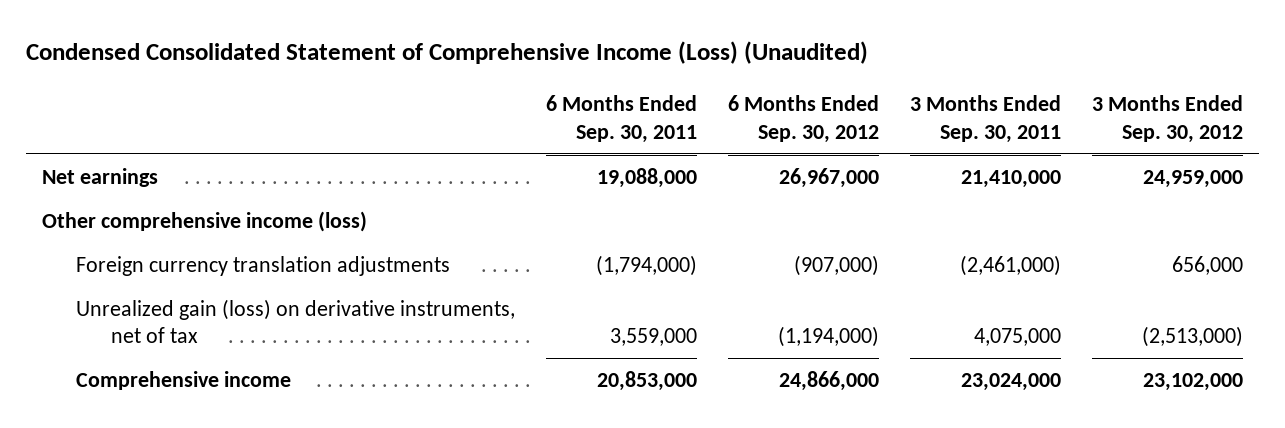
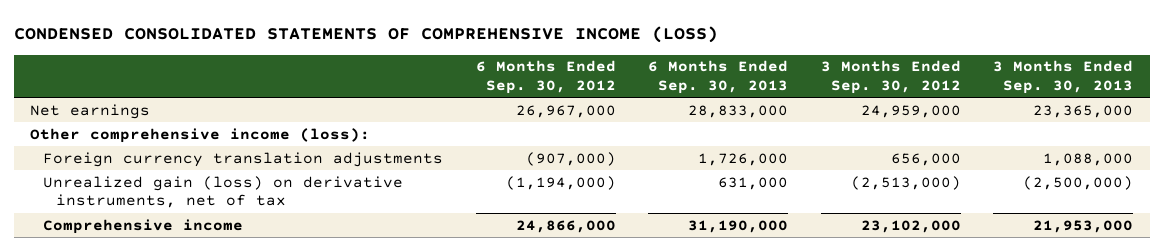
- Condensed Consolidated Statement of Comprehensive Income (Loss) (Unaudited)
+ CONDENSED CONSOLIDATED STATEMENTS OF COMPREHENSIVE INCOME (LOSS)
- | 6 Months Ended Sep. 30, 2011 | 6 Months Ended Sep. 30, 2012 | 3 Months Ended Sep. 30, 2011 | 3 Months Ended Sep. 30, 2012
+ | 6 Months Ended Sep. 30, 2012 | 6 Months Ended Sep. 30, 2013 | 3 Months Ended Sep. 30, 2012 | 3 Months Ended Sep. 30, 2013
- Other comprehensive income (loss)
+ Other comprehensive income (loss):

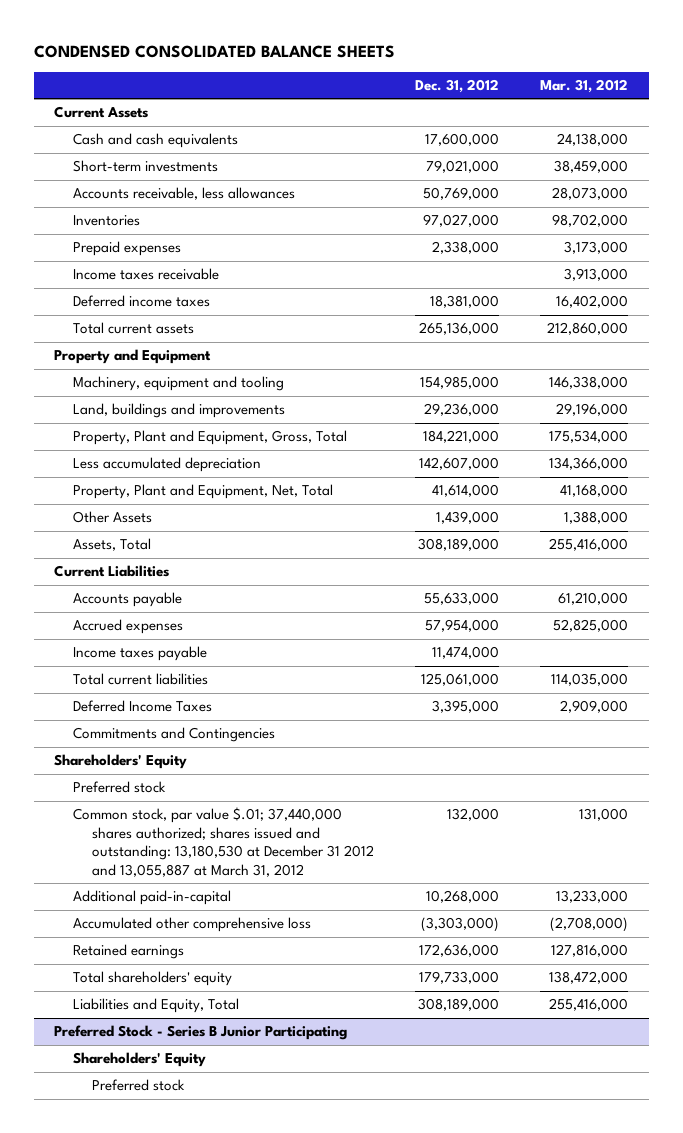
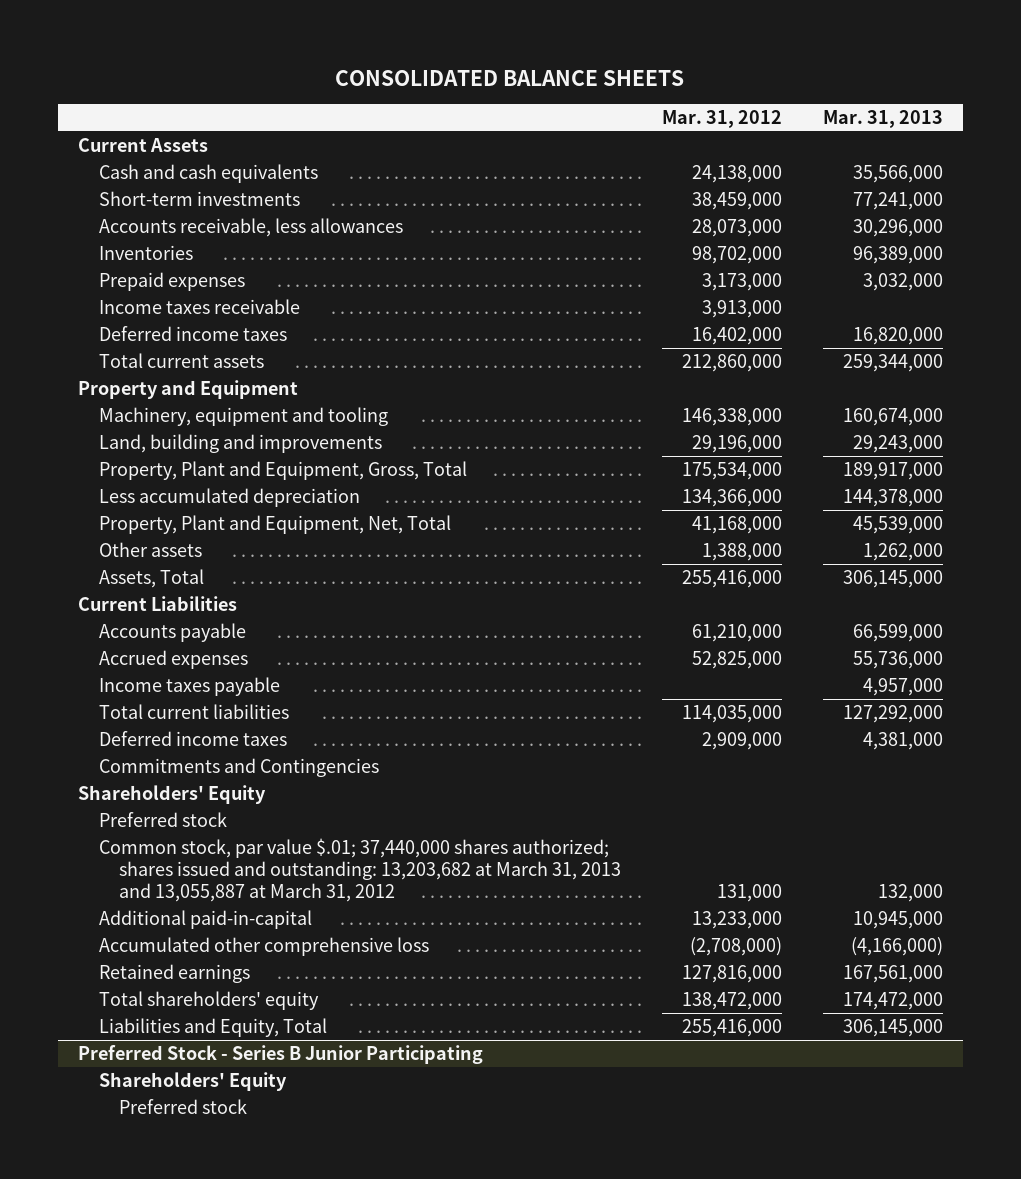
- CONDENSED CONSOLIDATED BALANCE SHEETS
+ CONSOLIDATED BALANCE SHEETS
- | Dec. 31, 2012 | Mar. 31, 2012
+ | Mar. 31, 2012 | Mar. 31, 2013
- Land, buildings and improvements | 29,236,000 | 29,196,000
+ Land, building and improvements | 29,196,000 | 29,243,000
- Other Assets | 1,439,000 | 1,388,000
+ Other assets | 1,388,000 | 1,262,000
- Deferred Income Taxes | 3,395,000 | 2,909,000
+ Deferred income taxes | 2,909,000 | 4,381,000
- Common stock, par value $.01; 37,440,000 shares authorized; shares issued and outstanding: 13,180,530 at December 31 2012 and 13,055,887 at March 31, 2012 | 132,000 | 131,000
+ Common stock, par value $.01; 37,440,000 shares authorized; shares issued and outstanding: 13,203,682 at March 31, 2013 and 13,055,887 at March 31, 2012 | 131,000 | 132,000

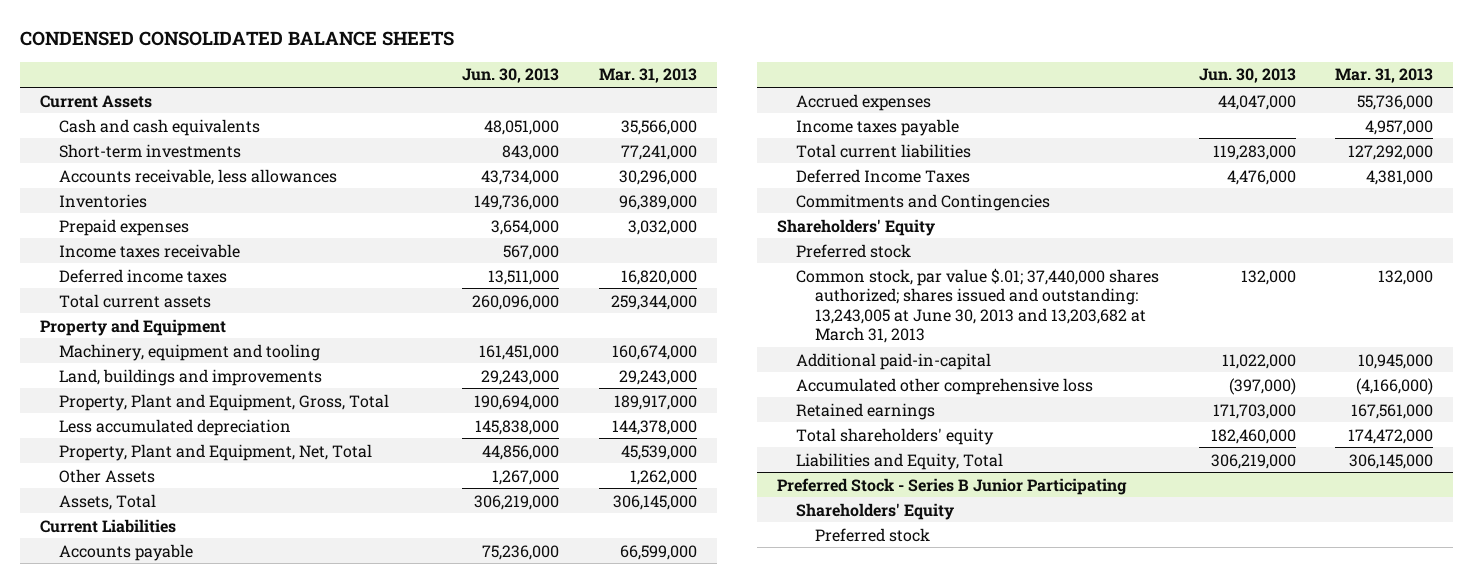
- CONSOLIDATED BALANCE SHEETS
+ CONDENSED CONSOLIDATED BALANCE SHEETS
- | Mar. 31, 2012 | Mar. 31, 2013
+ | Jun. 30, 2013 | Mar. 31, 2013
- Land, building and improvements | 29,196,000 | 29,243,000
+ Land, buildings and improvements | 29,243,000 | 29,243,000
- Other assets | 1,388,000 | 1,262,000
+ Other Assets | 1,267,000 | 1,262,000
- Deferred income taxes | 2,909,000 | 4,381,000
+ Deferred Income Taxes | 4,476,000 | 4,381,000
- Common stock, par value $.01; 37,440,000 shares authorized; shares issued and outstanding: 13,203,682 at March 31, 2013 and 13,055,887 at March 31, 2012 | 131,000 | 132,000
+ Common stock, par value $.01; 37,440,000 shares authorized; shares issued and outstanding: 13,243,005 at June 30, 2013 and 13,203,682 at March 31, 2013 | 132,000 | 132,000

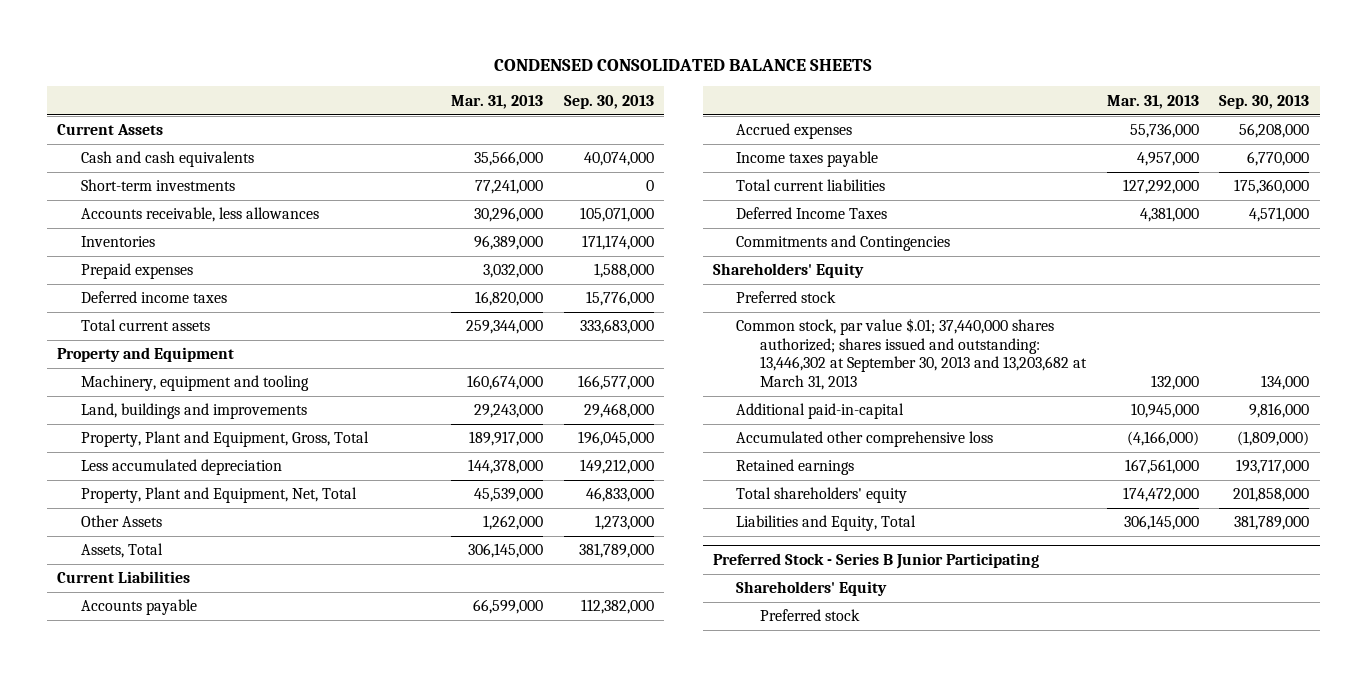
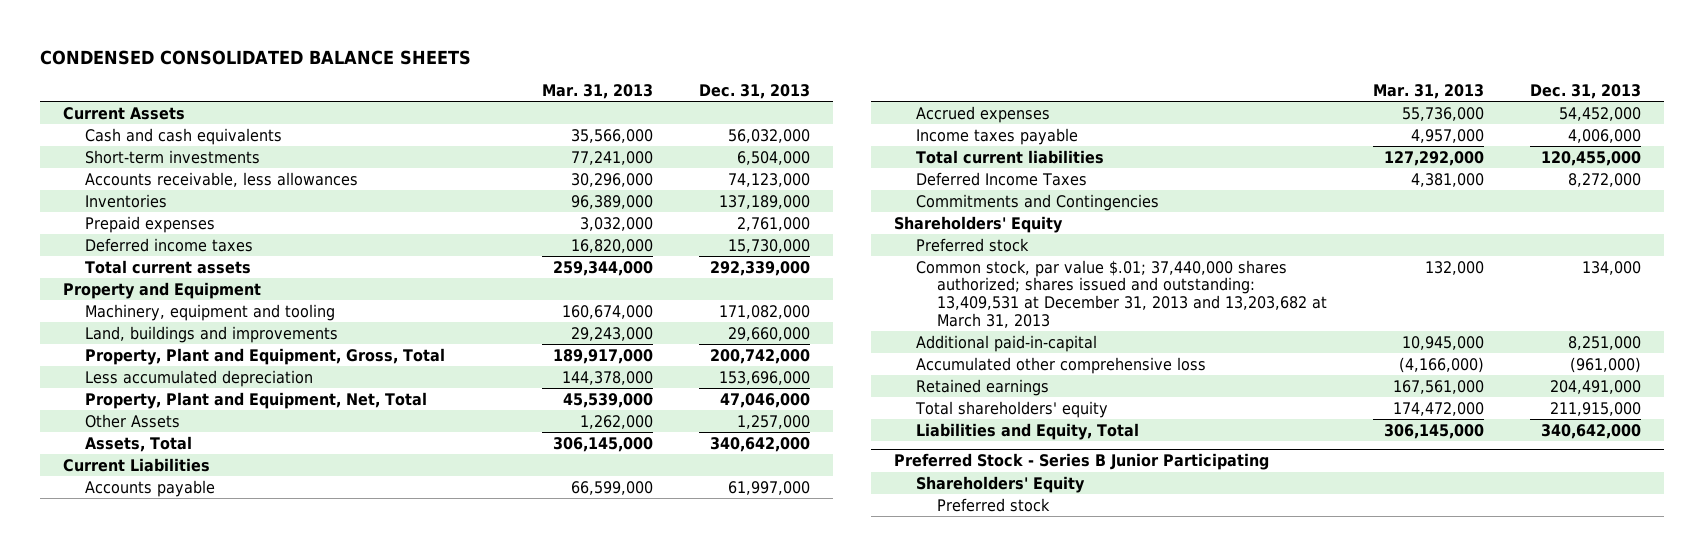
- | Mar. 31, 2013 | Sep. 30, 2013
+ | Mar. 31, 2013 | Dec. 31, 2013
- Common stock, par value $.01; 37,440,000 shares authorized; shares issued and outstanding: 13,446,302 at September 30, 2013 and 13,203,682 at March 31, 2013 | 132,000 | 134,000
+ Common stock, par value $.01; 37,440,000 shares authorized; shares issued and outstanding: 13,409,531 at December 31, 2013 and 13,203,682 at March 31, 2013 | 132,000 | 134,000

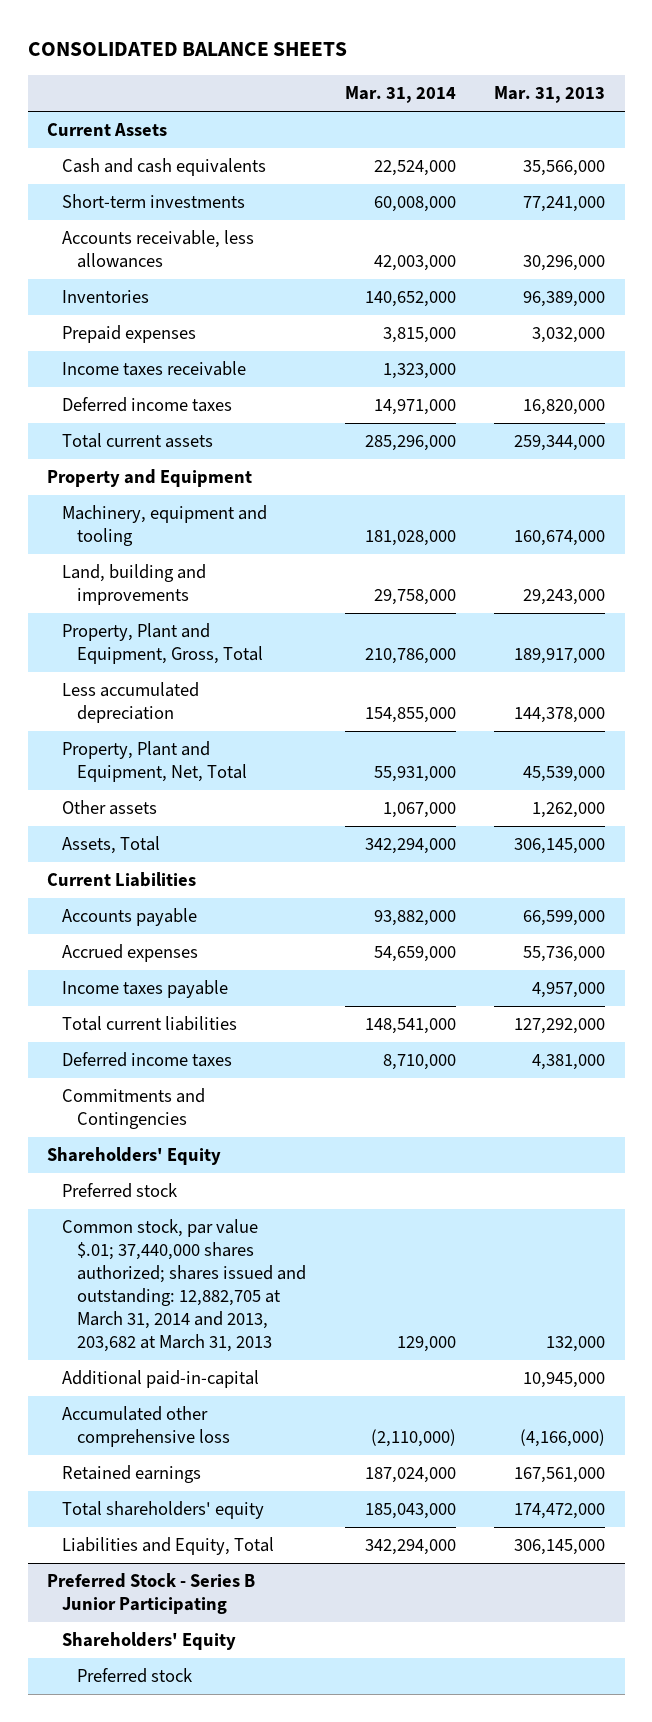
- CONDENSED CONSOLIDATED BALANCE SHEETS
+ CONSOLIDATED BALANCE SHEETS
- | Mar. 31, 2013 | Dec. 31, 2013
+ | Mar. 31, 2014 | Mar. 31, 2013
+ Income taxes receivable | 1,323,000 |
- Land, buildings and improvements | 29,243,000 | 29,660,000
+ Land, building and improvements | 29,758,000 | 29,243,000
- Other Assets | 1,262,000 | 1,257,000
+ Other assets | 1,067,000 | 1,262,000
- Deferred Income Taxes | 4,381,000 | 8,272,000
+ Deferred income taxes | 8,710,000 | 4,381,000
- Common stock, par value $.01; 37,440,000 shares authorized; shares issued and outstanding: 13,409,531 at December 31, 2013 and 13,203,682 at March 31, 2013 | 132,000 | 134,000
+ Common stock, par value $.01; 37,440,000 shares authorized; shares issued and outstanding: 12,882,705 at March 31, 2014 and 2013, 203,682 at March 31, 2013 | 129,000 | 132,000

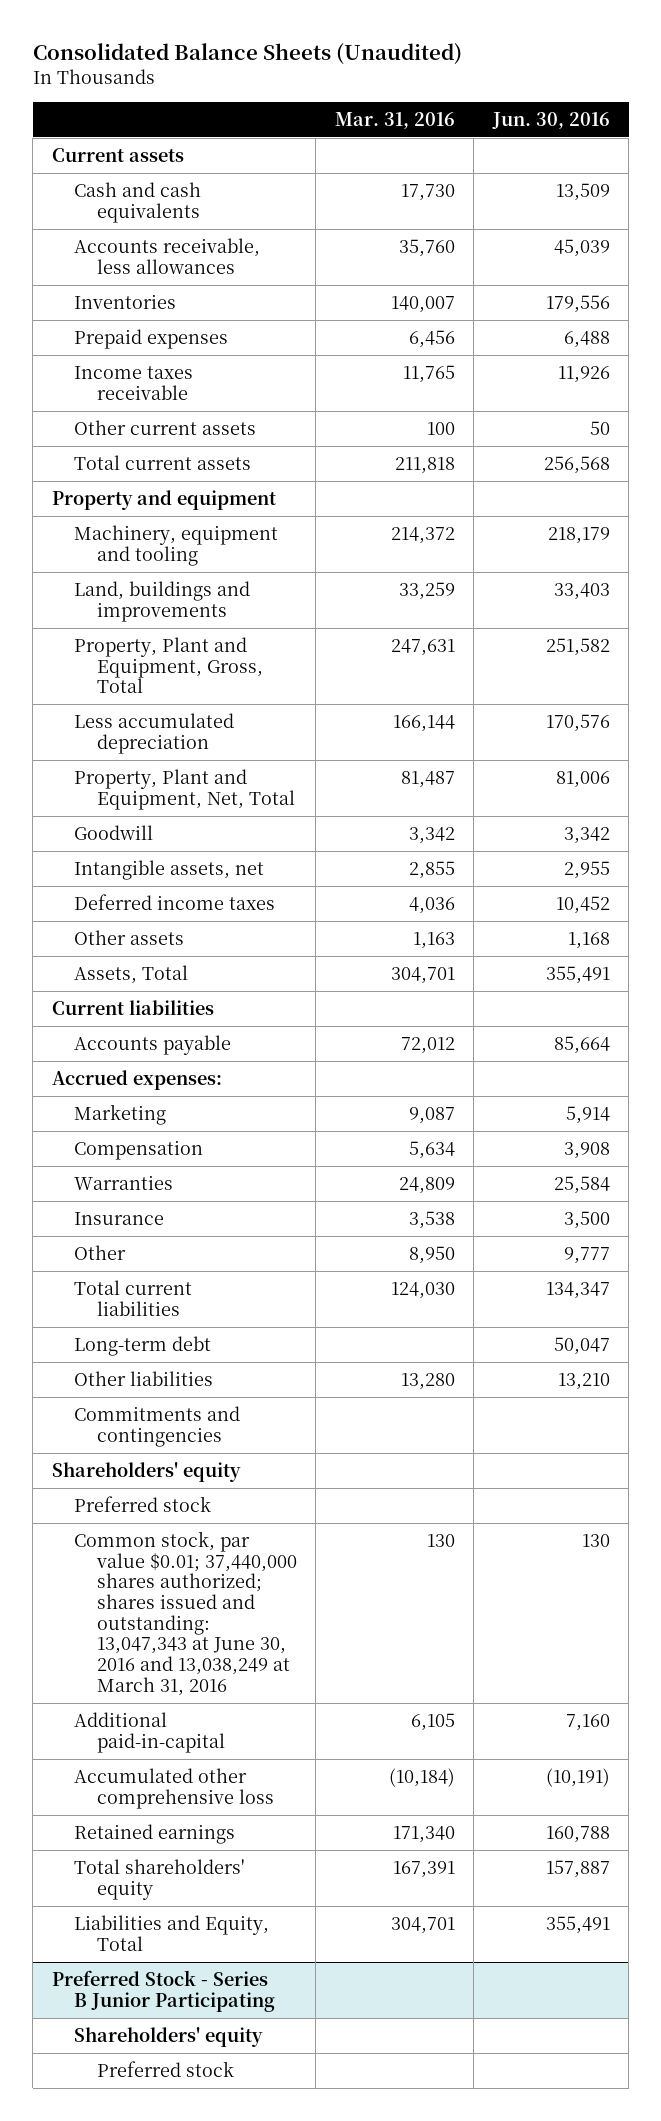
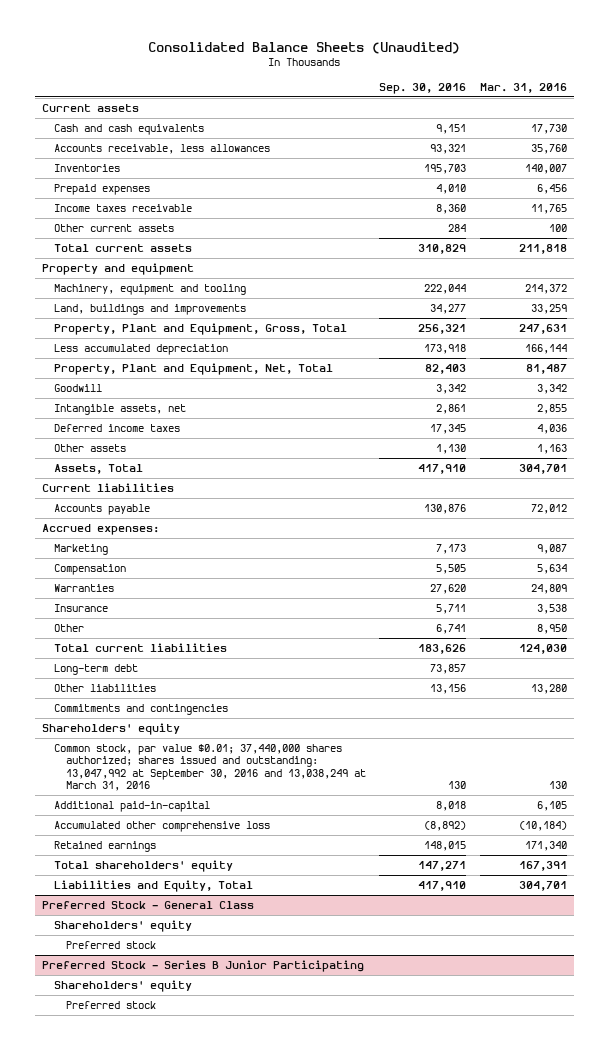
- | Mar. 31, 2016 | Jun. 30, 2016
+ | Sep. 30, 2016 | Mar. 31, 2016
- Preferred stock
- Common stock, par value $0.01; 37,440,000 shares authorized; shares issued and outstanding: 13,047,343 at June 30, 2016 and 13,038,249 at March 31, 2016 | 130 | 130
+ Common stock, par value $0.01; 37,440,000 shares authorized; shares issued and outstanding: 13,047,992 at September 30, 2016 and 13,038,249 at March 31, 2016 | 130 | 130
+ Preferred Stock - General Class
+ Shareholders' equity
+ Preferred stock

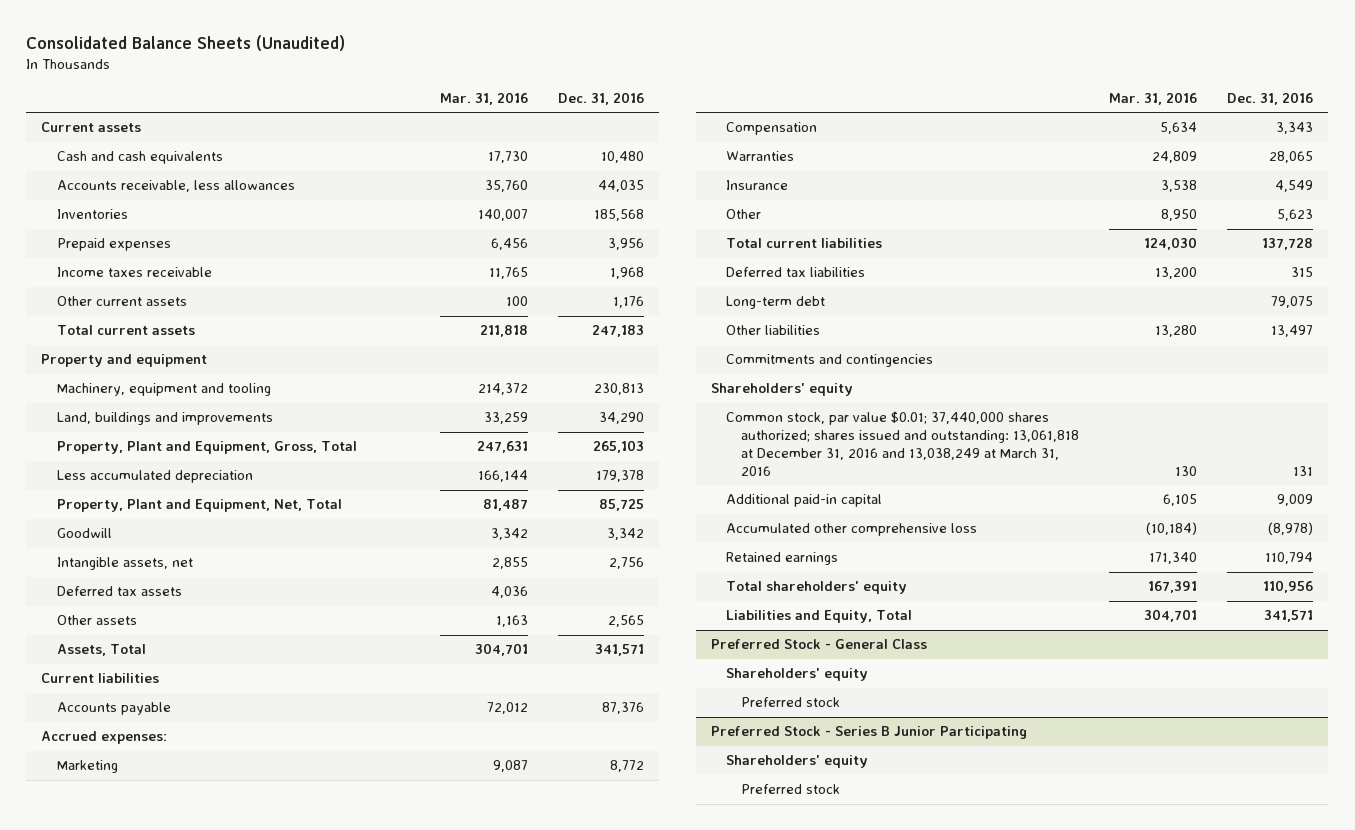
- | Sep. 30, 2016 | Mar. 31, 2016
+ | Mar. 31, 2016 | Dec. 31, 2016
- Deferred income taxes | 17,345 | 4,036
+ Deferred tax assets | 4,036 |
+ Deferred tax liabilities | 13,200 | 315
- Common stock, par value $0.01; 37,440,000 shares authorized; shares issued and outstanding: 13,047,992 at September 30, 2016 and 13,038,249 at March 31, 2016 | 130 | 130
- Additional paid-in-capital | 8,018 | 6,105
+ Common stock, par value $0.01; 37,440,000 shares authorized; shares issued and outstanding: 13,061,818 at December 31, 2016 and 13,038,249 at March 31, 2016 | 130 | 131
+ Additional paid-in capital | 6,105 | 9,009

